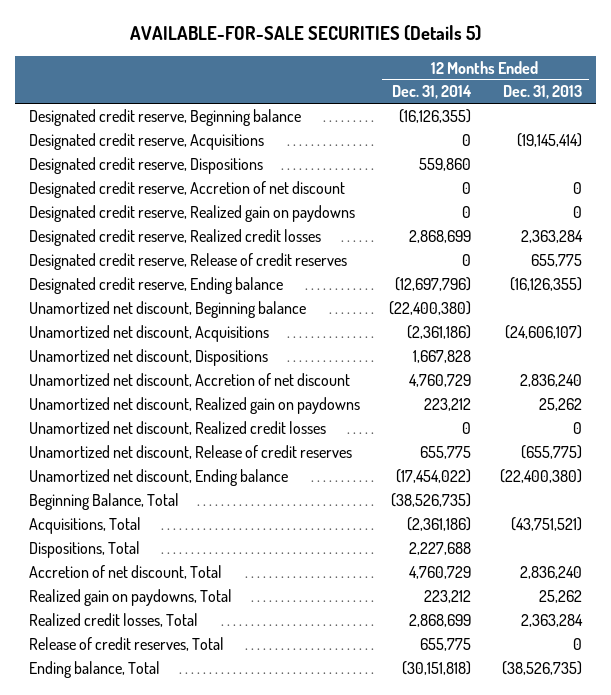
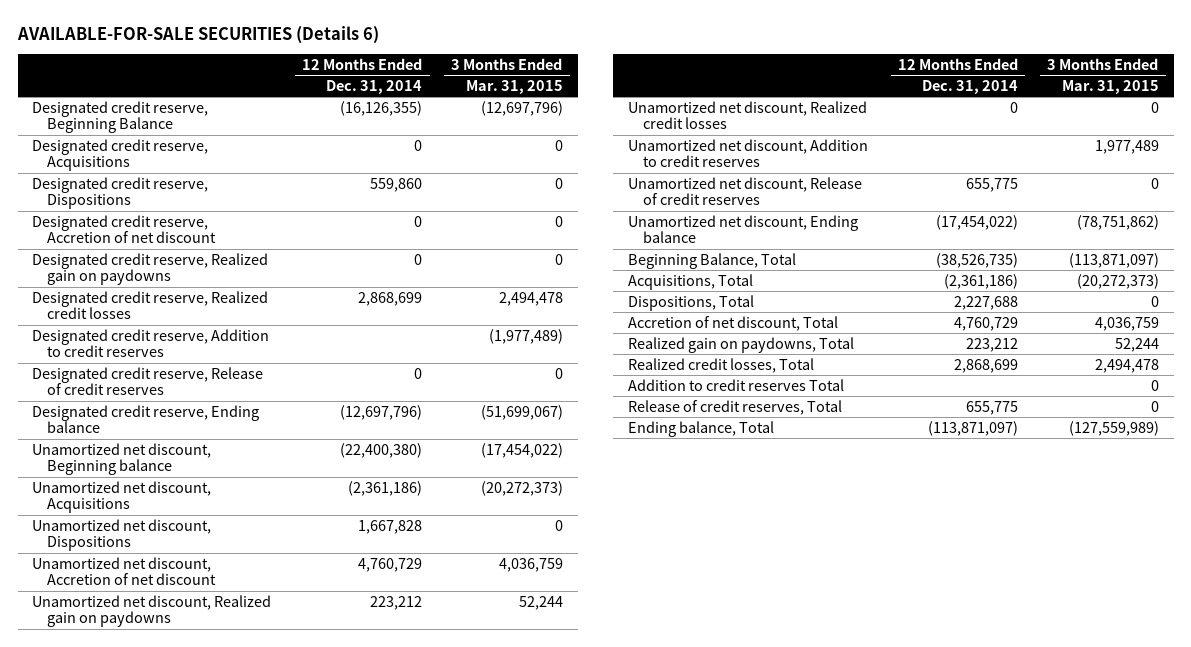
- AVAILABLE-FOR-SALE SECURITIES (Details 5)
+ AVAILABLE-FOR-SALE SECURITIES (Details 6)
- | 12 Months Ended Dec. 31, 2014 | 12 Months Ended Dec. 31, 2013
+ | 12 Months Ended Dec. 31, 2014 | 3 Months Ended Mar. 31, 2015
- Designated credit reserve, Beginning balance | (16,126,355) |
+ Designated credit reserve, Beginning Balance | (16,126,355) | (12,697,796)
+ Designated credit reserve, Addition to credit reserves | | (1,977,489)
+ Unamortized net discount, Addition to credit reserves | | 1,977,489
+ Addition to credit reserves Total | | 0
- Ending balance, Total | (30,151,818) | (38,526,735)
+ Ending balance, Total | (113,871,097) | (127,559,989)

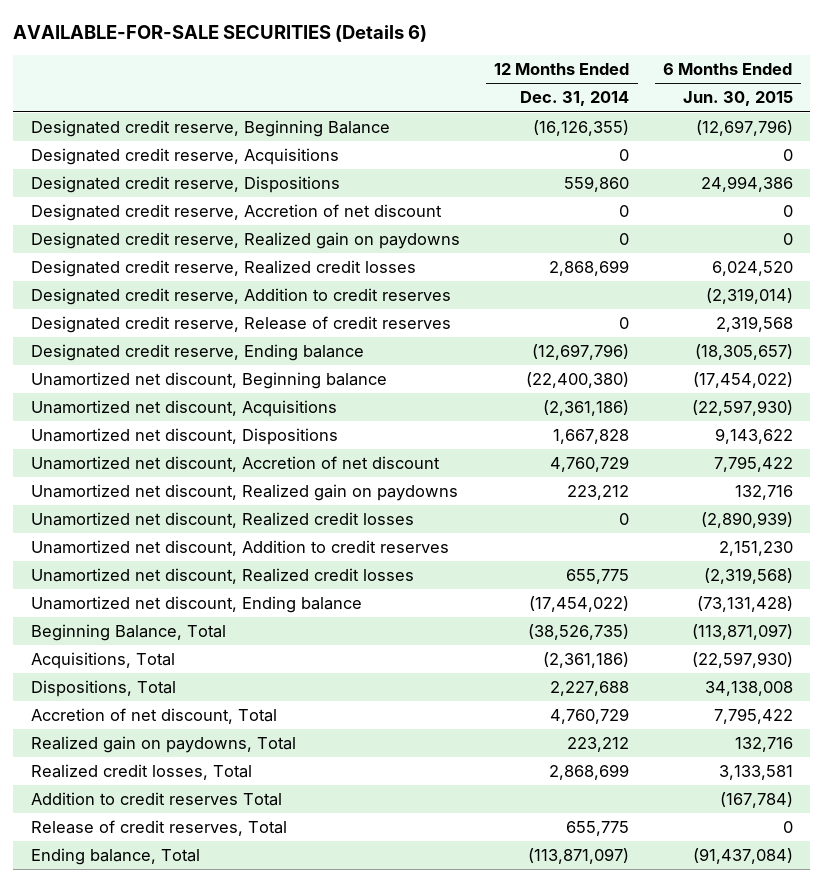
- | 12 Months Ended Dec. 31, 2014 | 3 Months Ended Mar. 31, 2015
+ | 12 Months Ended Dec. 31, 2014 | 6 Months Ended Jun. 30, 2015
- Unamortized net discount, Release of credit reserves | 655,775 | 0
+ Unamortized net discount, Realized credit losses | 655,775 | (2,319,568)

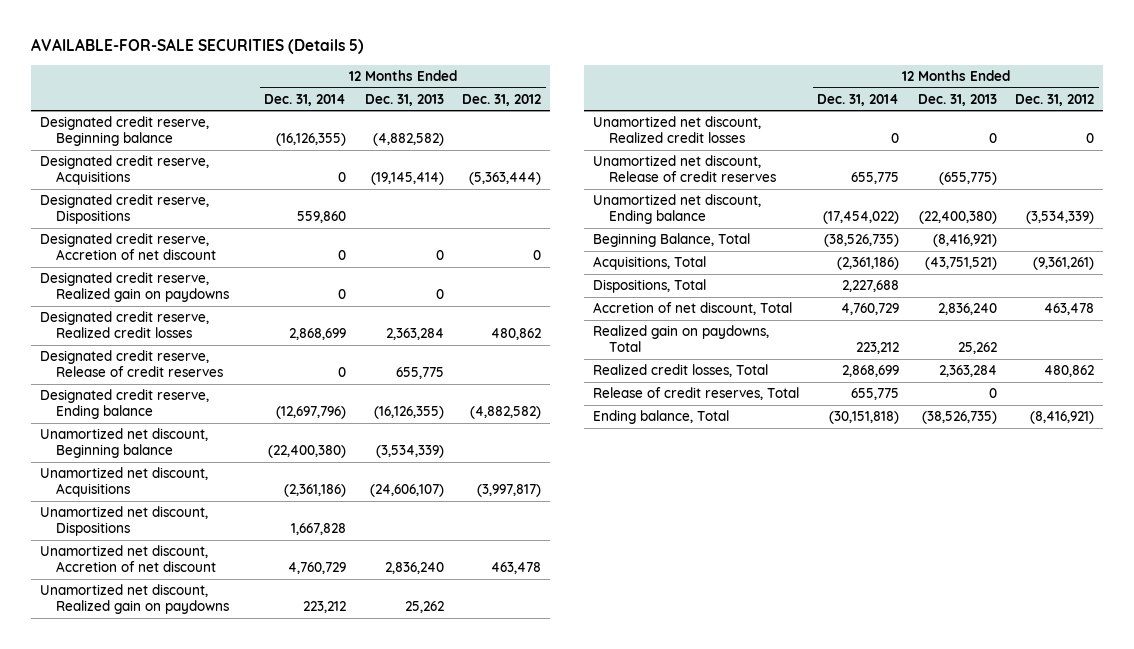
- AVAILABLE-FOR-SALE SECURITIES (Details 6)
+ AVAILABLE-FOR-SALE SECURITIES (Details 5)
- | 12 Months Ended Dec. 31, 2014 | 6 Months Ended Jun. 30, 2015
+ | 12 Months Ended Dec. 31, 2014 | 12 Months Ended Dec. 31, 2013 | 12 Months Ended Dec. 31, 2012
- Designated credit reserve, Beginning Balance | (16,126,355) | (12,697,796)
+ Designated credit reserve, Beginning balance | (16,126,355) | (4,882,582) |
- Designated credit reserve, Addition to credit reserves | | (2,319,014)
- Unamortized net discount, Addition to credit reserves | | 2,151,230
- Unamortized net discount, Realized credit losses | 655,775 | (2,319,568)
+ Unamortized net discount, Release of credit reserves | 655,775 | (655,775) |
- Addition to credit reserves Total | | (167,784)
- Ending balance, Total | (113,871,097) | (91,437,084)
+ Ending balance, Total | (30,151,818) | (38,526,735) | (8,416,921)

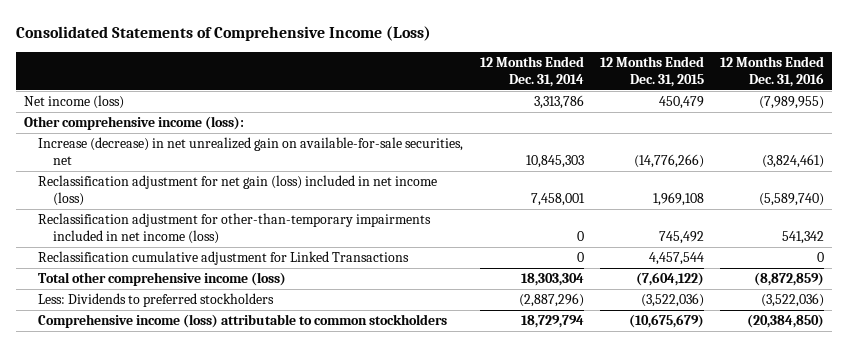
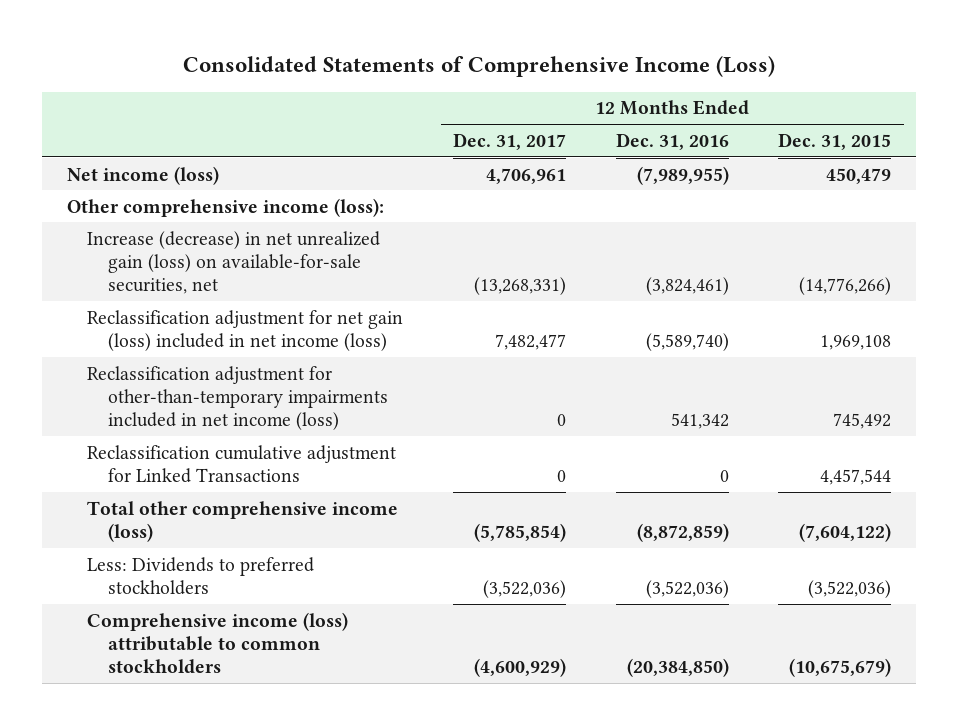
- | 12 Months Ended Dec. 31, 2014 | 12 Months Ended Dec. 31, 2015 | 12 Months Ended Dec. 31, 2016
+ | 12 Months Ended Dec. 31, 2017 | 12 Months Ended Dec. 31, 2016 | 12 Months Ended Dec. 31, 2015
- Increase (decrease) in net unrealized gain on available-for-sale securities, net | 10,845,303 | (14,776,266) | (3,824,461)
+ Increase (decrease) in net unrealized gain (loss) on available-for-sale securities, net | (13,268,331) | (3,824,461) | (14,776,266)

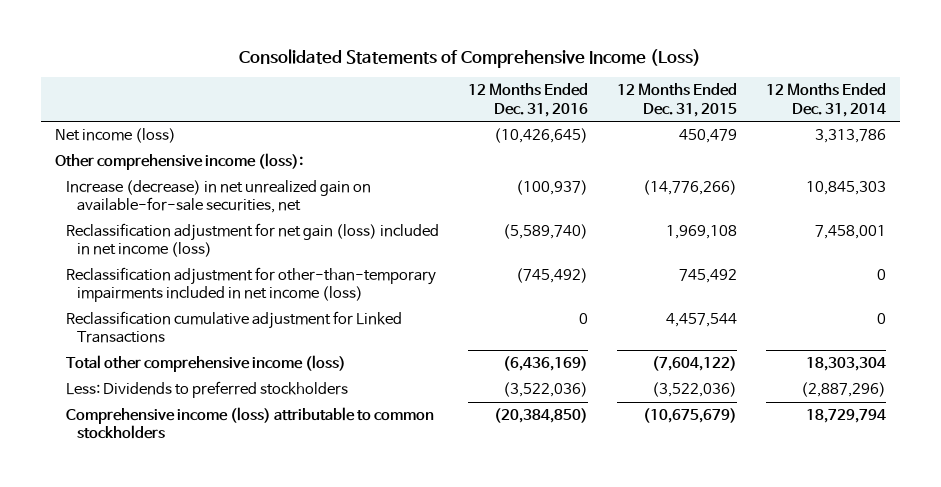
- | 12 Months Ended Dec. 31, 2017 | 12 Months Ended Dec. 31, 2016 | 12 Months Ended Dec. 31, 2015
+ | 12 Months Ended Dec. 31, 2016 | 12 Months Ended Dec. 31, 2015 | 12 Months Ended Dec. 31, 2014
- Net income (loss) | 4,706,961 | (7,989,955) | 450,479
+ Net income (loss) | (10,426,645) | 450,479 | 3,313,786
- Increase (decrease) in net unrealized gain (loss) on available-for-sale securities, net | (13,268,331) | (3,824,461) | (14,776,266)
+ Increase (decrease) in net unrealized gain on available-for-sale securities, net | (100,937) | (14,776,266) | 10,845,303
- Reclassification adjustment for other-than-temporary impairments included in net income (loss) | 0 | 541,342 | 745,492
+ Reclassification adjustment for other-than-temporary impairments included in net income (loss) | (745,492) | 745,492 | 0
- Total other comprehensive income (loss) | (5,785,854) | (8,872,859) | (7,604,122)
+ Total other comprehensive income (loss) | (6,436,169) | (7,604,122) | 18,303,304

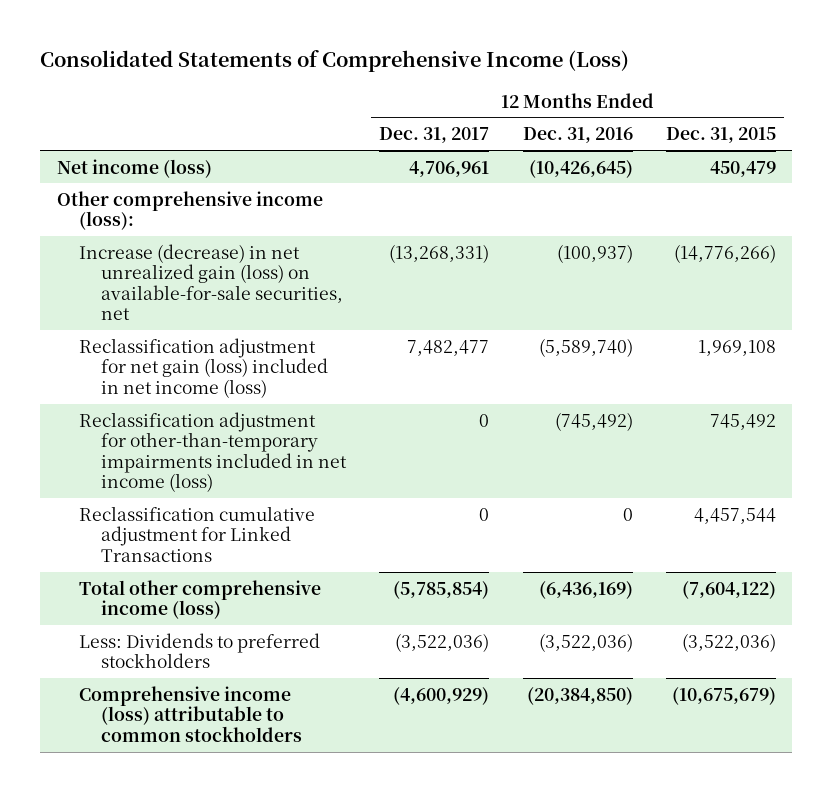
- | 12 Months Ended Dec. 31, 2016 | 12 Months Ended Dec. 31, 2015 | 12 Months Ended Dec. 31, 2014
+ | 12 Months Ended Dec. 31, 2017 | 12 Months Ended Dec. 31, 2016 | 12 Months Ended Dec. 31, 2015
- Increase (decrease) in net unrealized gain on available-for-sale securities, net | (100,937) | (14,776,266) | 10,845,303
+ Increase (decrease) in net unrealized gain (loss) on available-for-sale securities, net | (13,268,331) | (100,937) | (14,776,266)

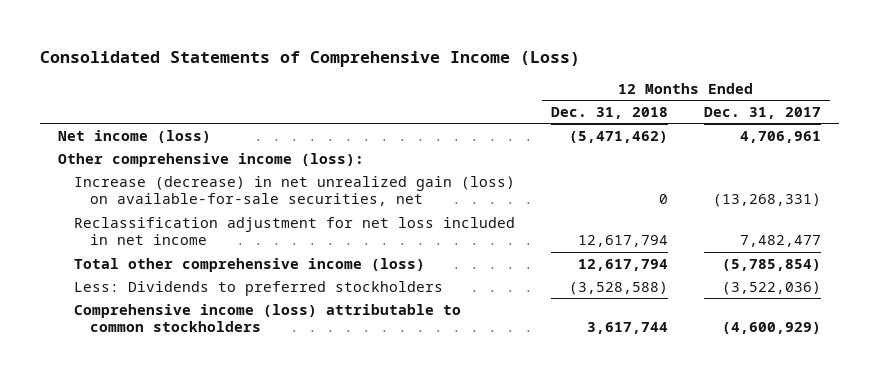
- | 12 Months Ended Dec. 31, 2017 | 12 Months Ended Dec. 31, 2016 | 12 Months Ended Dec. 31, 2015
+ | 12 Months Ended Dec. 31, 2018 | 12 Months Ended Dec. 31, 2017
- Reclassification adjustment for net gain (loss) included in net income (loss) | 7,482,477 | (5,589,740) | 1,969,108
- Reclassification adjustment for other-than-temporary impairments included in net income (loss) | 0 | (745,492) | 745,492
- Reclassification cumulative adjustment for Linked Transactions | 0 | 0 | 4,457,544
+ Reclassification adjustment for net loss included in net income | 12,617,794 | 7,482,477

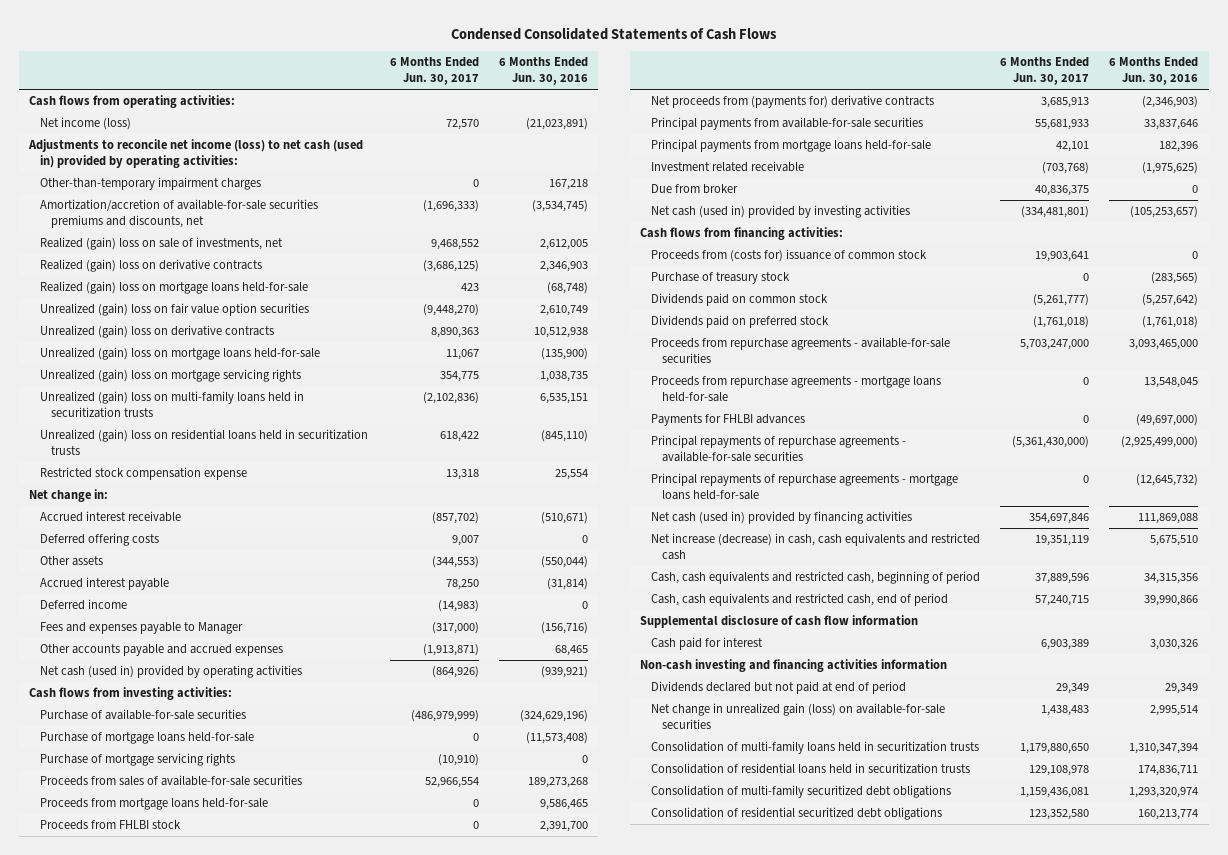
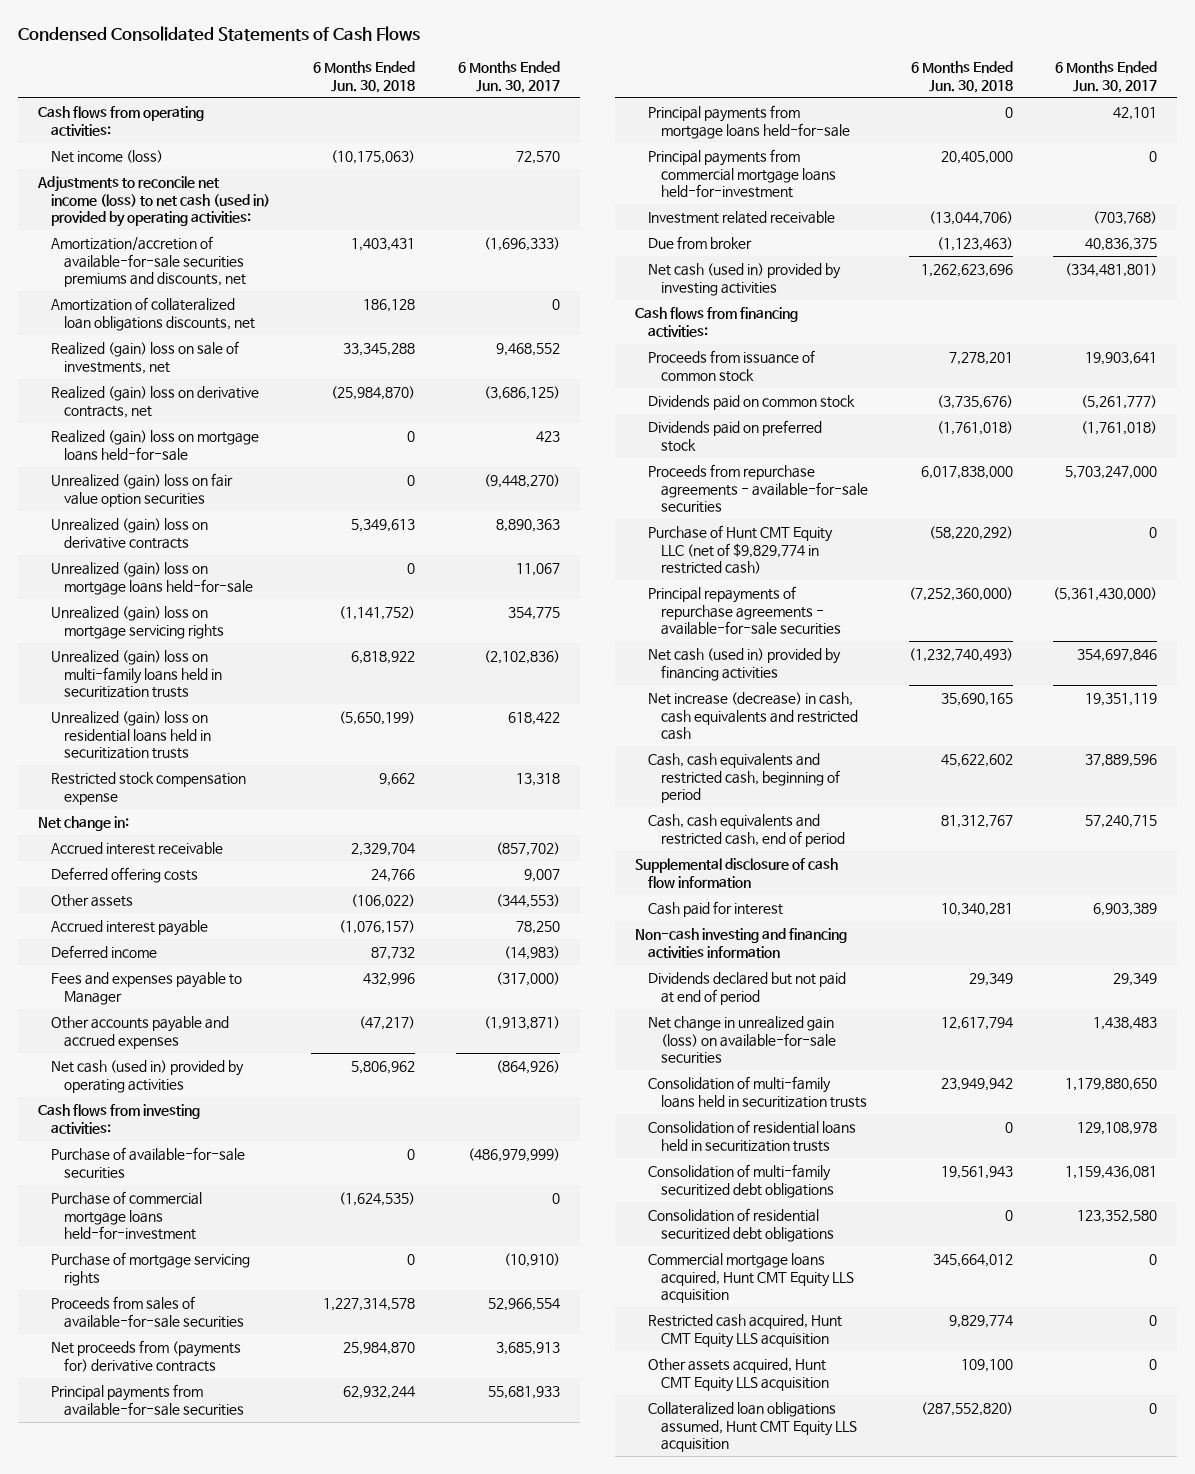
- | 6 Months Ended Jun. 30, 2017 | 6 Months Ended Jun. 30, 2016
+ | 6 Months Ended Jun. 30, 2018 | 6 Months Ended Jun. 30, 2017
- Other-than-temporary impairment charges | 0 | 167,218
+ Amortization of collateralized loan obligations discounts, net | 186,128 | 0
- Realized (gain) loss on derivative contracts | (3,686,125) | 2,346,903
+ Realized (gain) loss on derivative contracts, net | (25,984,870) | (3,686,125)
- Purchase of mortgage loans held-for-sale | 0 | (11,573,408)
+ Purchase of commercial mortgage loans held-for-investment | (1,624,535) | 0
- Proceeds from mortgage loans held-for-sale | 0 | 9,586,465
- Proceeds from FHLBI stock | 0 | 2,391,700
+ Principal payments from commercial mortgage loans held-for-investment | 20,405,000 | 0
- Proceeds from (costs for) issuance of common stock | 19,903,641 | 0
- Purchase of treasury stock | 0 | (283,565)
+ Proceeds from issuance of common stock | 7,278,201 | 19,903,641
- Proceeds from repurchase agreements - mortgage loans held-for-sale | 0 | 13,548,045
- Payments for FHLBI advances | 0 | (49,697,000)
+ Purchase of Hunt CMT Equity LLC (net of $9,829,774 in restricted cash) | (58,220,292) | 0
- Principal repayments of repurchase agreements - mortgage loans held-for-sale | 0 | (12,645,732)
+ Commercial mortgage loans acquired, Hunt CMT Equity LLS acquisition | 345,664,012 | 0
+ Restricted cash acquired, Hunt CMT Equity LLS acquisition | 9,829,774 | 0
+ Other assets acquired, Hunt CMT Equity LLS acquisition | 109,100 | 0
+ Collateralized loan obligations assumed, Hunt CMT Equity LLS acquisition | (287,552,820) | 0

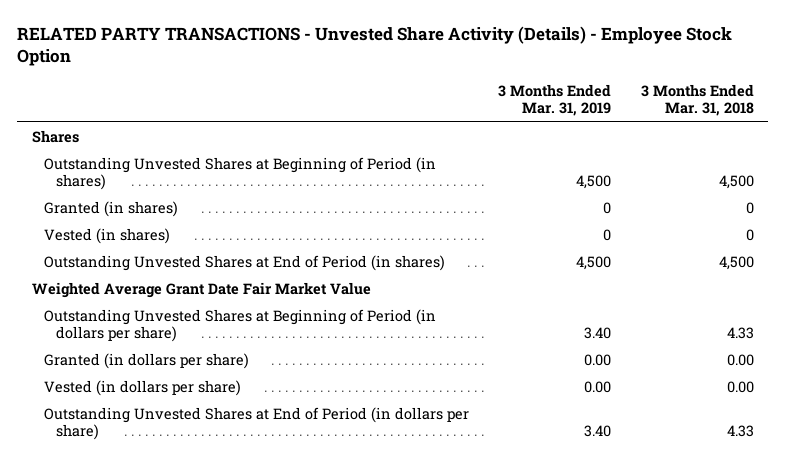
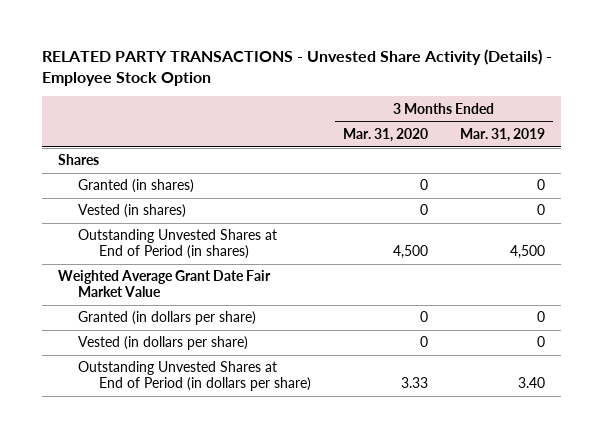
- | 3 Months Ended Mar. 31, 2019 | 3 Months Ended Mar. 31, 2018
+ | 3 Months Ended Mar. 31, 2020 | 3 Months Ended Mar. 31, 2019
- Outstanding Unvested Shares at Beginning of Period (in shares) | 4,500 | 4,500
- Outstanding Unvested Shares at Beginning of Period (in dollars per share) | 3.40 | 4.33
- Granted (in dollars per share) | 0.00 | 0.00
- Vested (in dollars per share) | 0.00 | 0.00
+ Granted (in dollars per share) | 0 | 0
+ Vested (in dollars per share) | 0 | 0

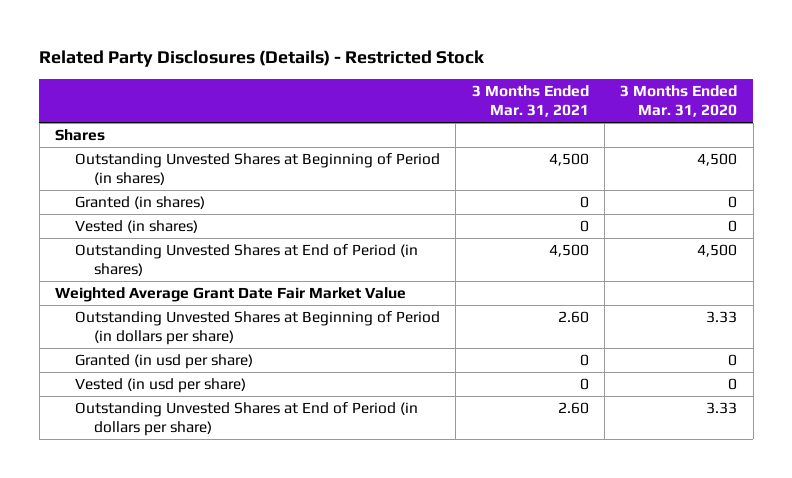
- RELATED PARTY TRANSACTIONS - Unvested Share Activity (Details) - Employee Stock Option
+ Related Party Disclosures (Details) - Restricted Stock
- | 3 Months Ended Mar. 31, 2020 | 3 Months Ended Mar. 31, 2019
+ | 3 Months Ended Mar. 31, 2021 | 3 Months Ended Mar. 31, 2020
+ Outstanding Unvested Shares at Beginning of Period (in shares) | 4,500 | 4,500
- Granted (in dollars per share) | 0 | 0
- Vested (in dollars per share) | 0 | 0
+ Outstanding Unvested Shares at Beginning of Period (in dollars per share) | 2.60 | 3.33
+ Granted (in usd per share) | 0 | 0
+ Vested (in usd per share) | 0 | 0

